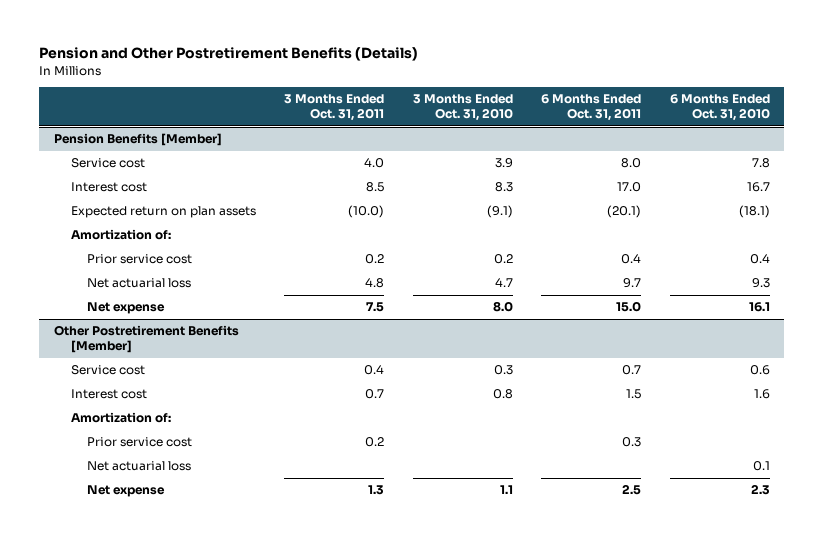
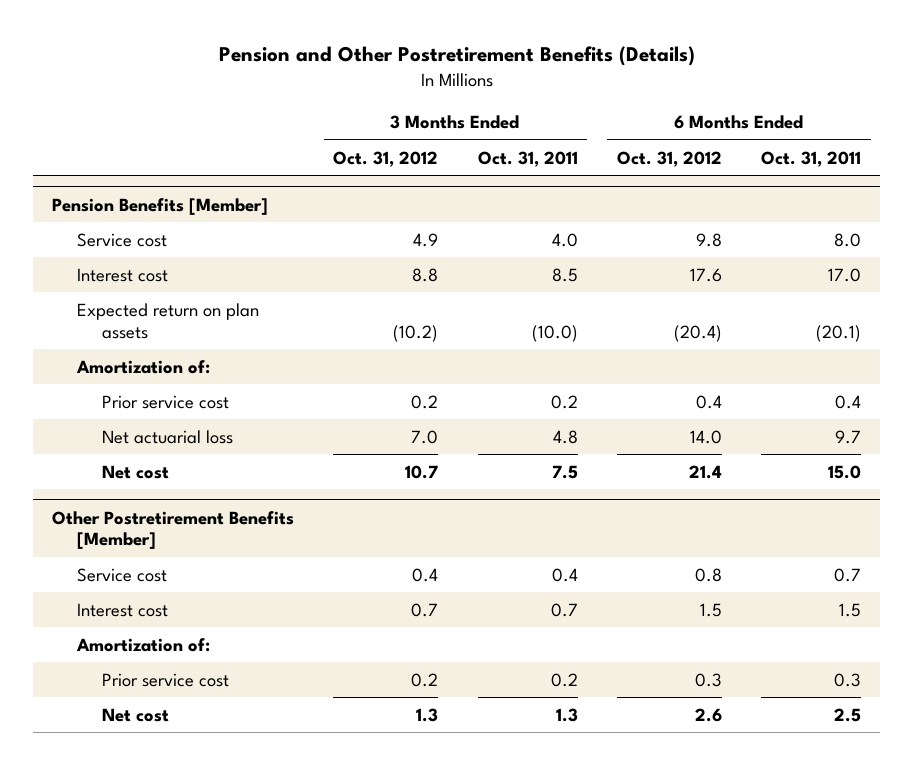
- | 3 Months Ended Oct. 31, 2011 | 3 Months Ended Oct. 31, 2010 | 6 Months Ended Oct. 31, 2011 | 6 Months Ended Oct. 31, 2010
+ | 3 Months Ended Oct. 31, 2012 | 3 Months Ended Oct. 31, 2011 | 6 Months Ended Oct. 31, 2012 | 6 Months Ended Oct. 31, 2011
@ Pension Benefits [Member]
- Net expense | 7.5 | 8.0 | 15.0 | 16.1
+ Net cost | 10.7 | 7.5 | 21.4 | 15.0
@ Other Postretirement Benefits [Member]
- Net actuarial loss | | | | 0.1
- Net expense | 1.3 | 1.1 | 2.5 | 2.3
+ Net cost | 1.3 | 1.3 | 2.6 | 2.5

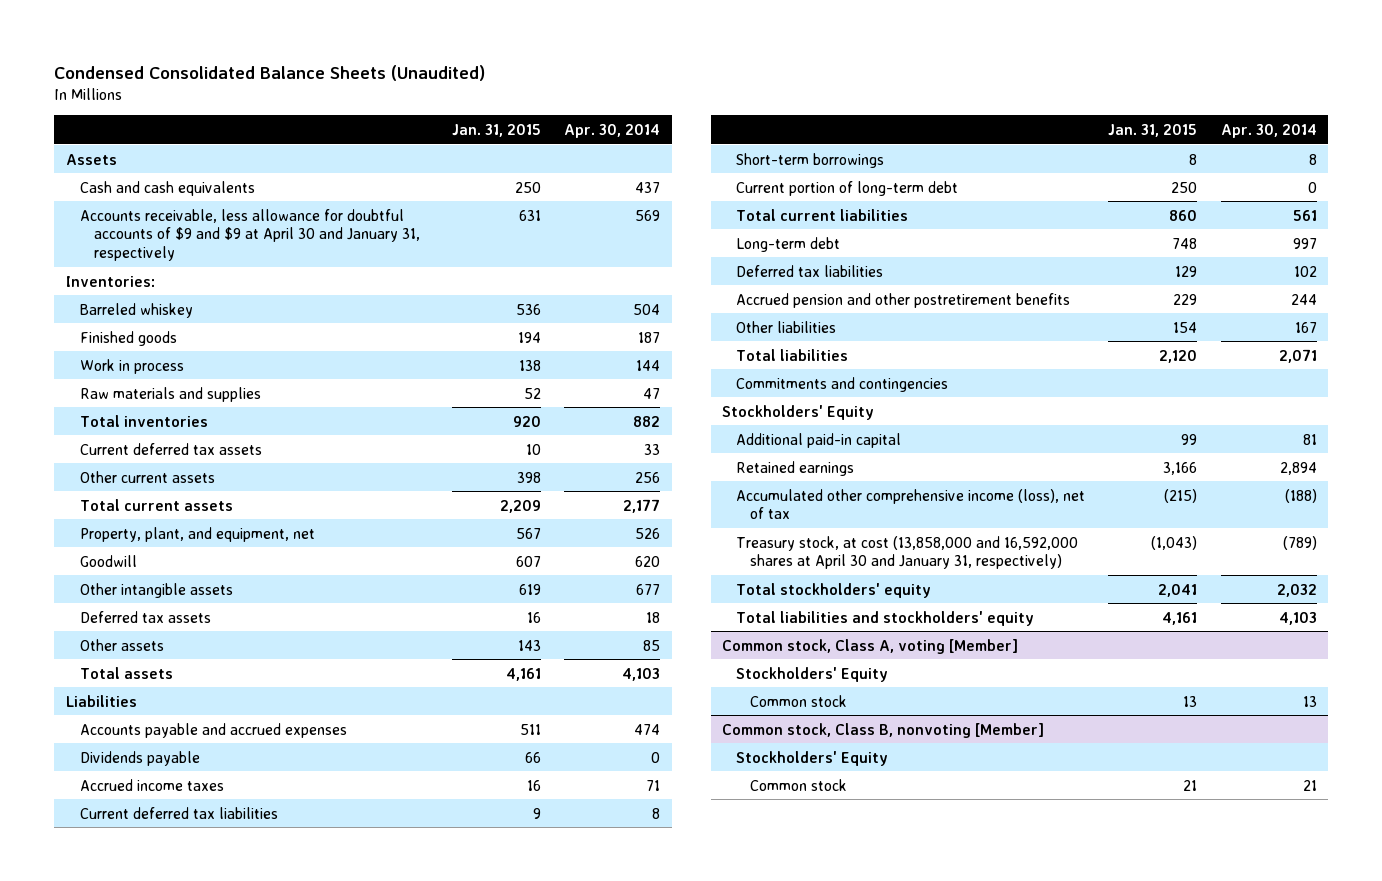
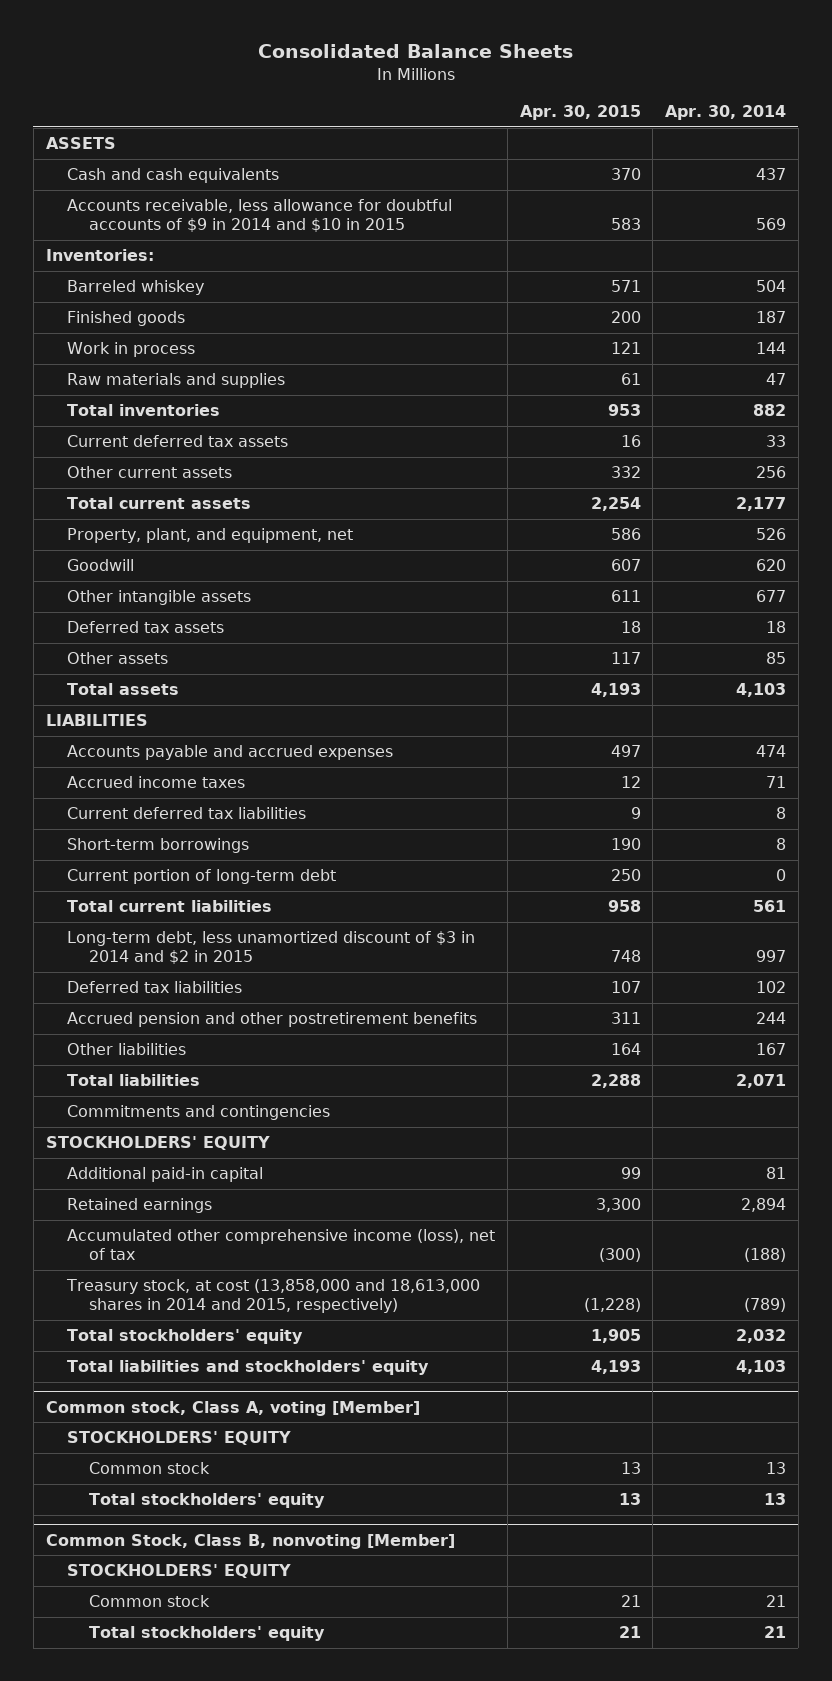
- Condensed Consolidated Balance Sheets (Unaudited)
+ Consolidated Balance Sheets
- | Jan. 31, 2015 | Apr. 30, 2014
+ | Apr. 30, 2015 | Apr. 30, 2014
- Assets
+ ASSETS
- Accounts receivable, less allowance for doubtful accounts of $9 and $9 at April 30 and January 31, respectively | 631 | 569
+ Accounts receivable, less allowance for doubtful accounts of $9 in 2014 and $10 in 2015 | 583 | 569
- Liabilities
+ LIABILITIES
- Dividends payable | 66 | 0
- Long-term debt | 748 | 997
+ Long-term debt, less unamortized discount of $3 in 2014 and $2 in 2015 | 748 | 997
- Stockholders' Equity
+ STOCKHOLDERS' EQUITY
- Treasury stock, at cost (13,858,000 and 16,592,000 shares at April 30 and January 31, respectively) | (1,043) | (789)
+ Treasury stock, at cost (13,858,000 and 18,613,000 shares in 2014 and 2015, respectively) | (1,228) | (789)
@ Common stock, Class A, voting [Member]
- Stockholders' Equity
+ STOCKHOLDERS' EQUITY
- Common stock, Class B, nonvoting [Member]
- Stockholders' Equity
@ Common stock, Class A, voting [Member]
+ Total stockholders' equity | 13 | 13
+ Common Stock, Class B, nonvoting [Member]
+ STOCKHOLDERS' EQUITY
+ Total stockholders' equity | 21 | 21

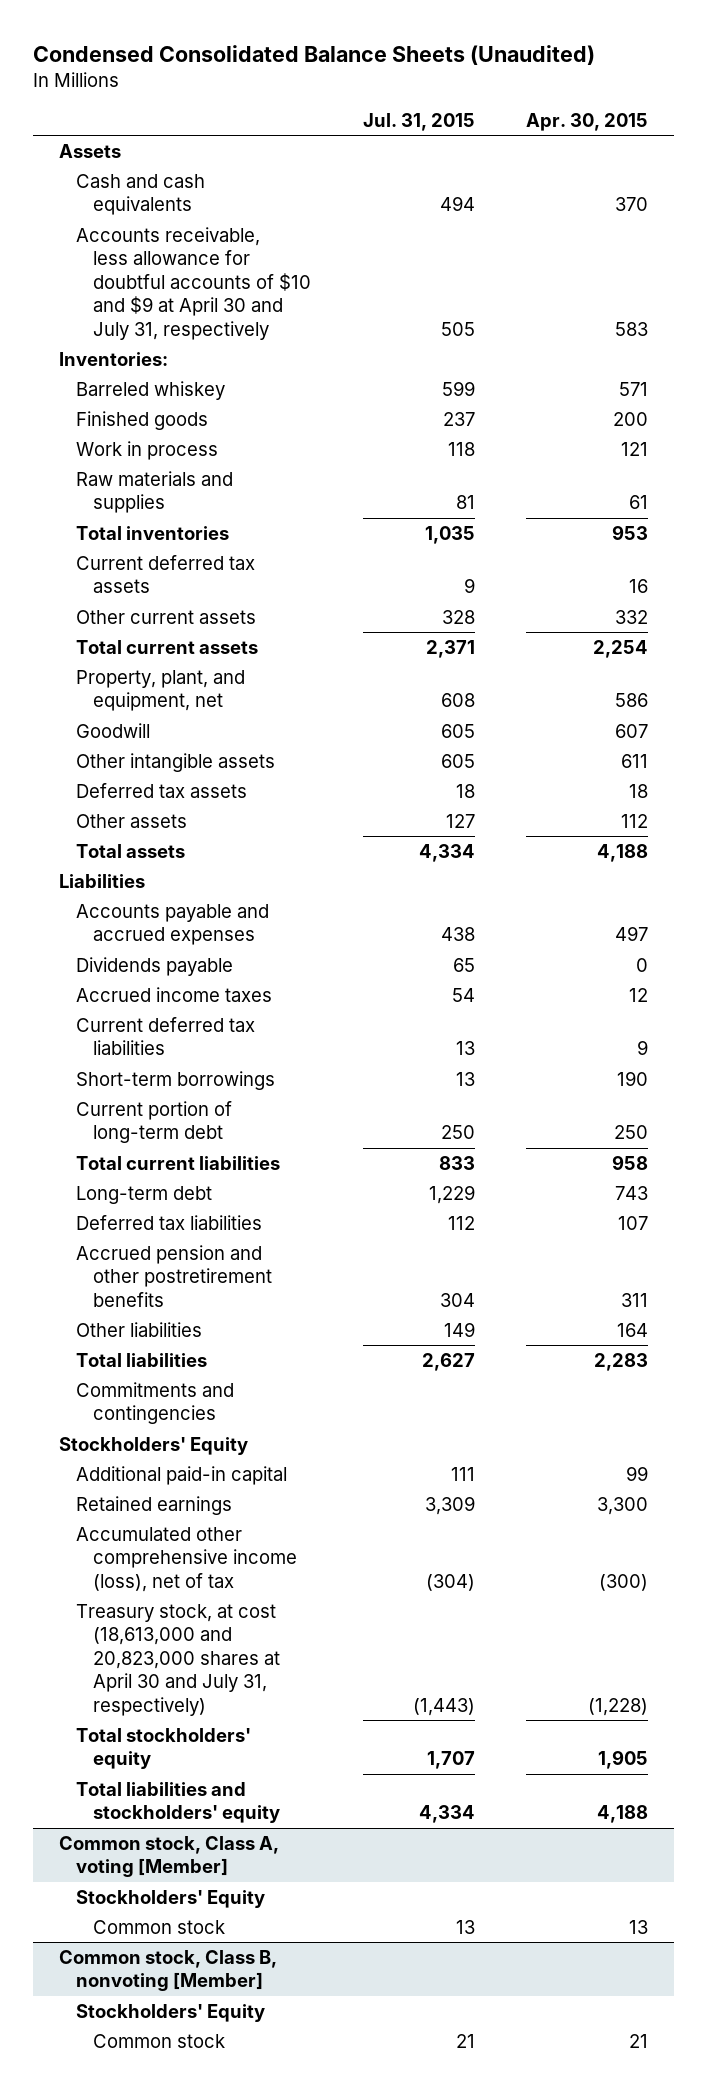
- Consolidated Balance Sheets
+ Condensed Consolidated Balance Sheets (Unaudited)
- | Apr. 30, 2015 | Apr. 30, 2014
+ | Jul. 31, 2015 | Apr. 30, 2015
- ASSETS
+ Assets
- Accounts receivable, less allowance for doubtful accounts of $9 in 2014 and $10 in 2015 | 583 | 569
+ Accounts receivable, less allowance for doubtful accounts of $10 and $9 at April 30 and July 31, respectively | 505 | 583
- Other assets | 117 | 85
- Total assets | 4,193 | 4,103
- LIABILITIES
+ Other assets | 127 | 112
+ Total assets | 4,334 | 4,188
+ Liabilities
+ Dividends payable | 65 | 0
- Long-term debt, less unamortized discount of $3 in 2014 and $2 in 2015 | 748 | 997
+ Long-term debt | 1,229 | 743
- Total liabilities | 2,288 | 2,071
+ Total liabilities | 2,627 | 2,283
- STOCKHOLDERS' EQUITY
+ Stockholders' Equity
- Treasury stock, at cost (13,858,000 and 18,613,000 shares in 2014 and 2015, respectively) | (1,228) | (789)
+ Treasury stock, at cost (18,613,000 and 20,823,000 shares at April 30 and July 31, respectively) | (1,443) | (1,228)
- Total liabilities and stockholders' equity | 4,193 | 4,103
+ Total liabilities and stockholders' equity | 4,334 | 4,188
@ Common stock, Class A, voting [Member]
- STOCKHOLDERS' EQUITY
+ Stockholders' Equity
- Total stockholders' equity | 13 | 13
- Common Stock, Class B, nonvoting [Member]
- STOCKHOLDERS' EQUITY
+ Common stock, Class B, nonvoting [Member]
+ Stockholders' Equity
- Total stockholders' equity | 21 | 21

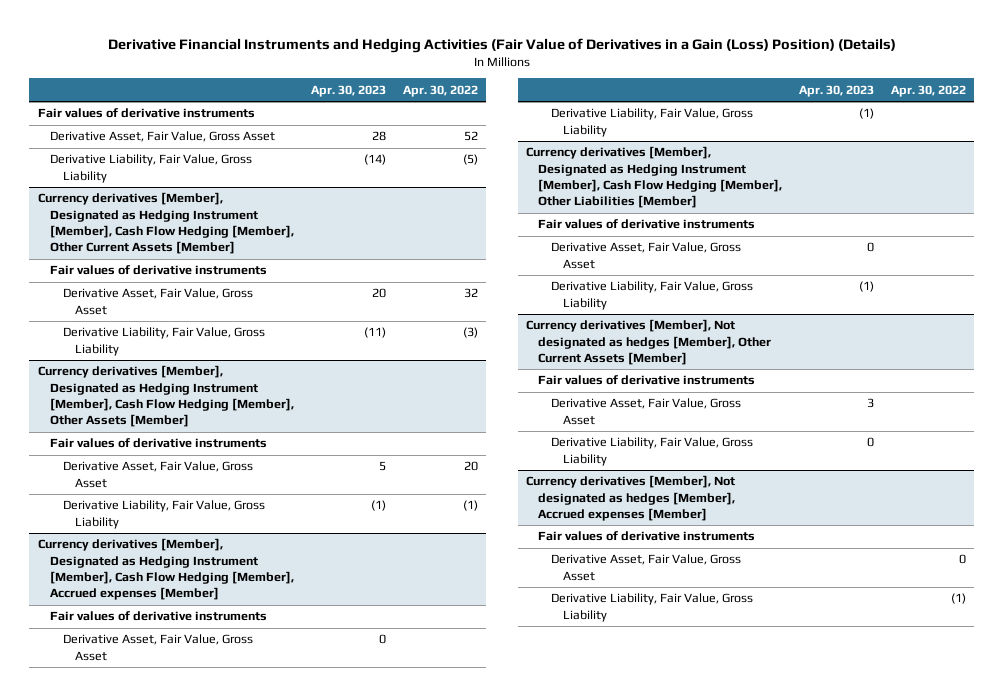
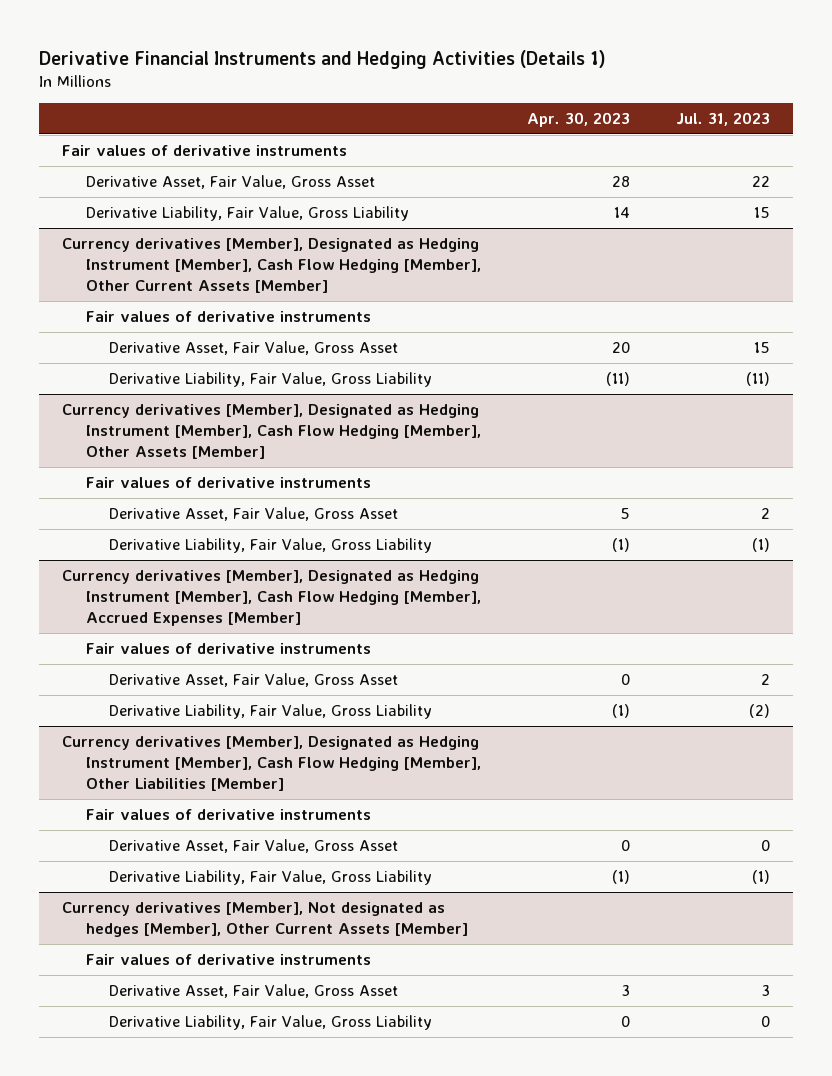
- Derivative Financial Instruments and Hedging Activities (Fair Value of Derivatives in a Gain (Loss) Position) (Details)
+ Derivative Financial Instruments and Hedging Activities (Details 1)
- | Apr. 30, 2023 | Apr. 30, 2022
+ | Apr. 30, 2023 | Jul. 31, 2023
- Derivative Liability, Fair Value, Gross Liability | (14) | (5)
+ Derivative Liability, Fair Value, Gross Liability | 14 | 15
- Currency derivatives [Member], Designated as Hedging Instrument [Member], Cash Flow Hedging [Member], Accrued expenses [Member]
+ Currency derivatives [Member], Designated as Hedging Instrument [Member], Cash Flow Hedging [Member], Accrued Expenses [Member]
- Currency derivatives [Member], Not designated as hedges [Member], Accrued expenses [Member]
- Fair values of derivative instruments
- Derivative Asset, Fair Value, Gross Asset | | 0
- Derivative Liability, Fair Value, Gross Liability | | (1)

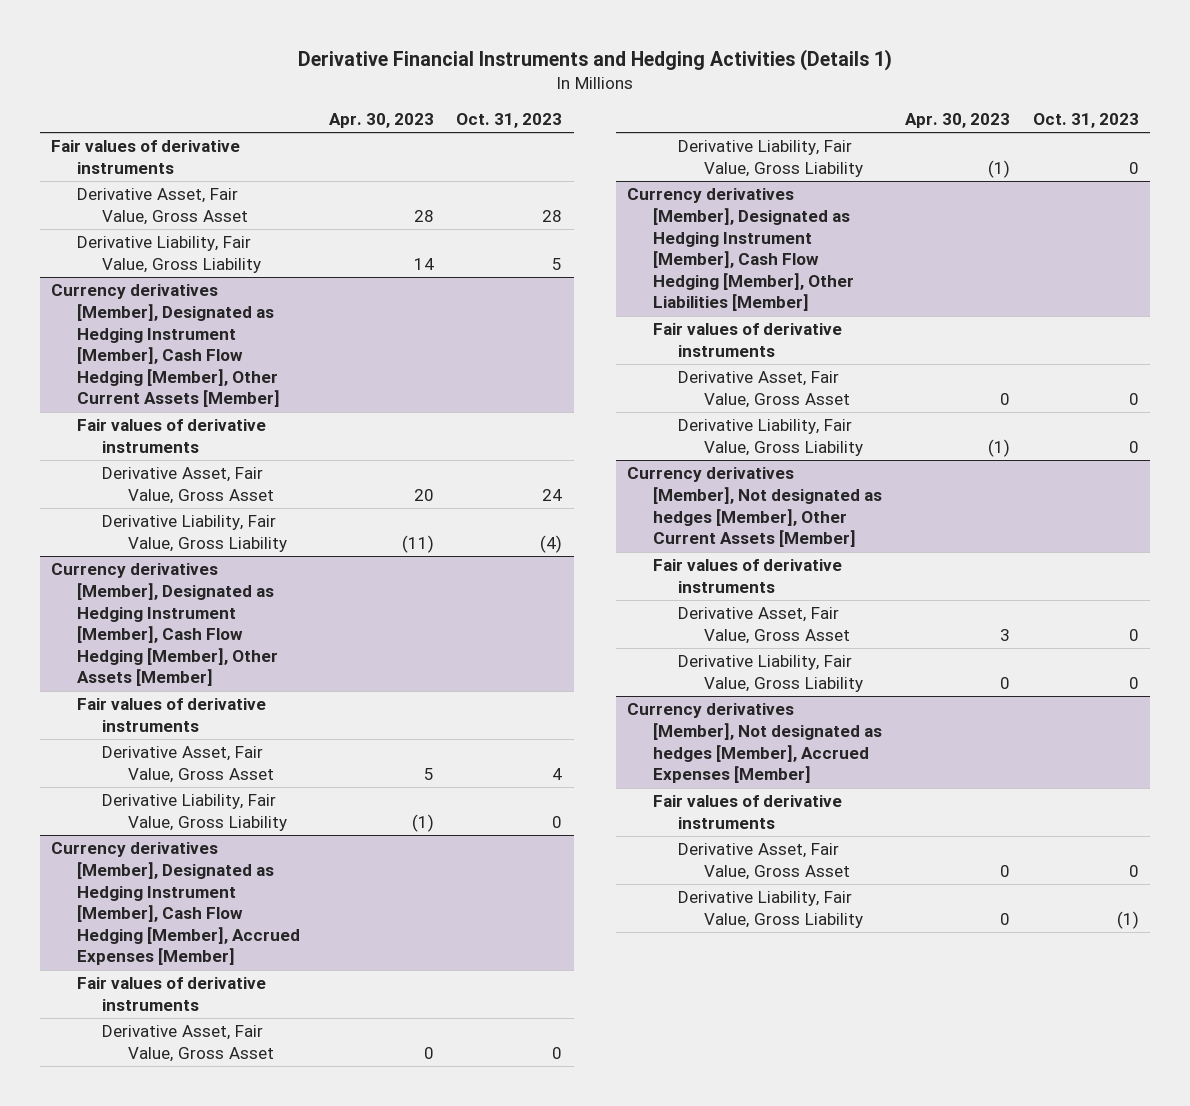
- | Apr. 30, 2023 | Jul. 31, 2023
+ | Apr. 30, 2023 | Oct. 31, 2023
+ Currency derivatives [Member], Not designated as hedges [Member], Accrued Expenses [Member]
+ Fair values of derivative instruments
+ Derivative Asset, Fair Value, Gross Asset | 0 | 0
+ Derivative Liability, Fair Value, Gross Liability | 0 | (1)

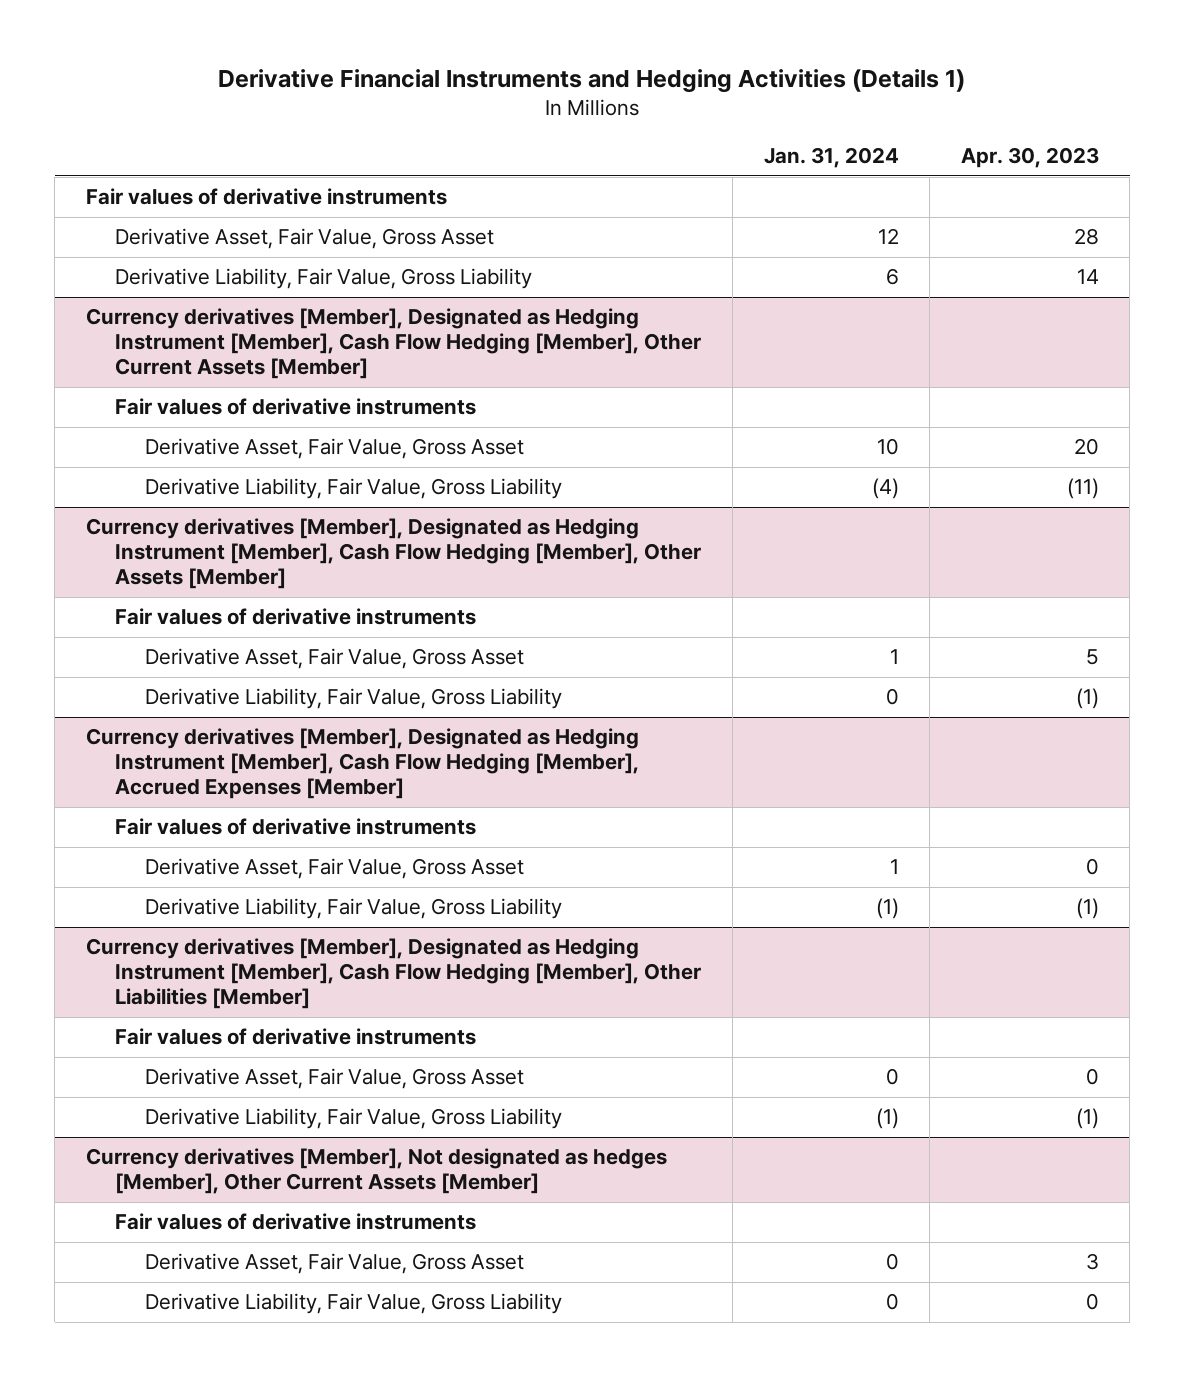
- | Apr. 30, 2023 | Oct. 31, 2023
+ | Jan. 31, 2024 | Apr. 30, 2023
- Currency derivatives [Member], Not designated as hedges [Member], Accrued Expenses [Member]
- Fair values of derivative instruments
- Derivative Asset, Fair Value, Gross Asset | 0 | 0
- Derivative Liability, Fair Value, Gross Liability | 0 | (1)

